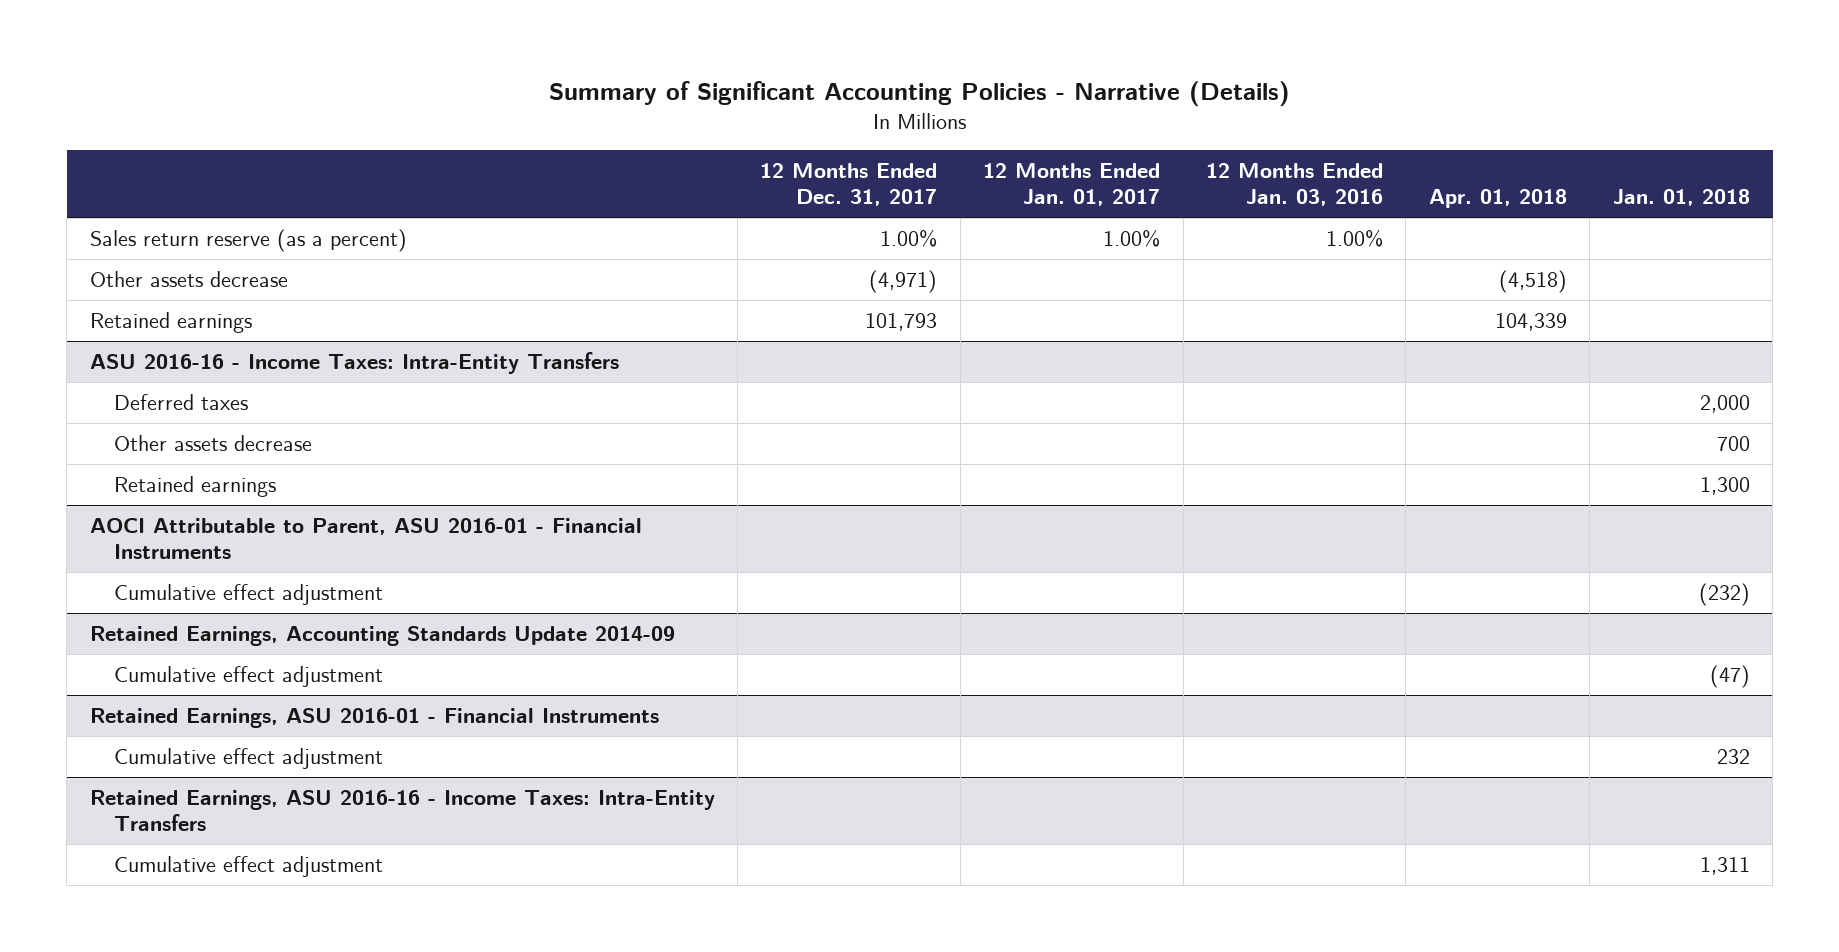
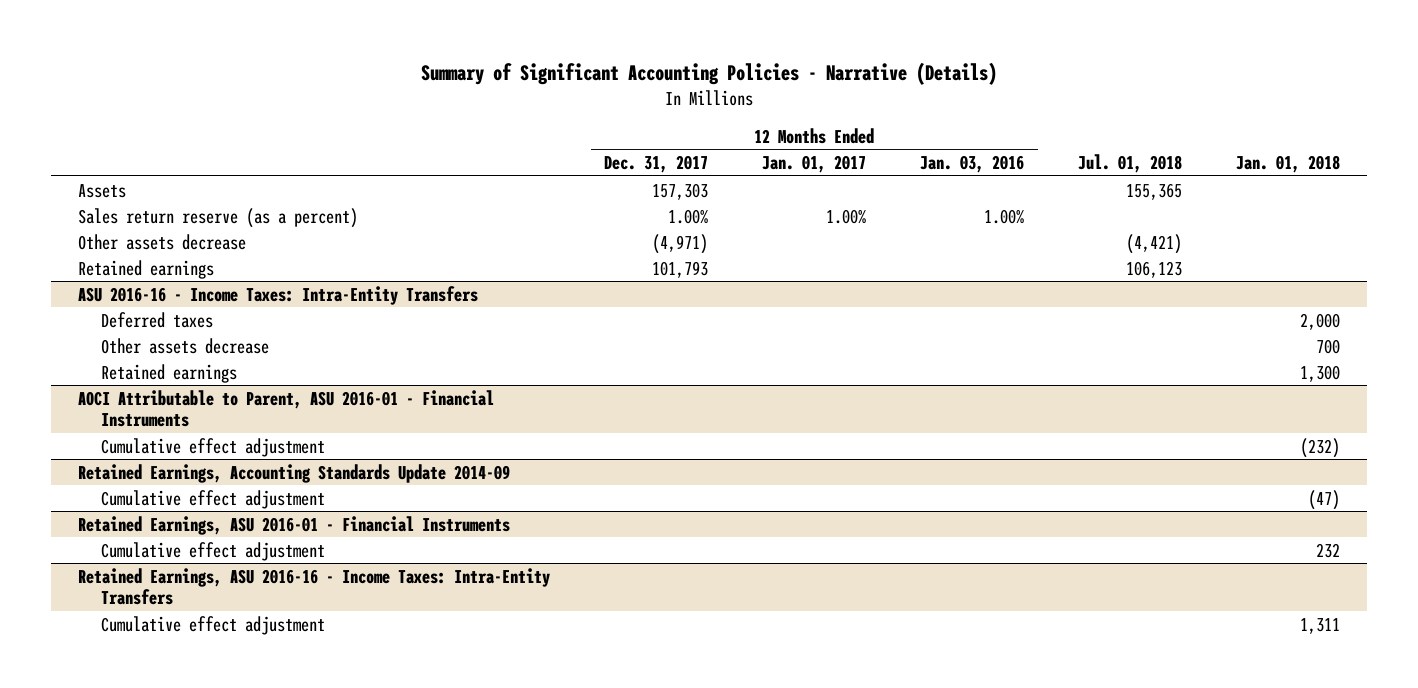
- | 12 Months Ended Dec. 31, 2017 | 12 Months Ended Jan. 01, 2017 | 12 Months Ended Jan. 03, 2016 | Apr. 01, 2018 | Jan. 01, 2018
+ | 12 Months Ended Dec. 31, 2017 | 12 Months Ended Jan. 01, 2017 | 12 Months Ended Jan. 03, 2016 | Jul. 01, 2018 | Jan. 01, 2018
+ Assets | 157,303 | | | 155,365 |

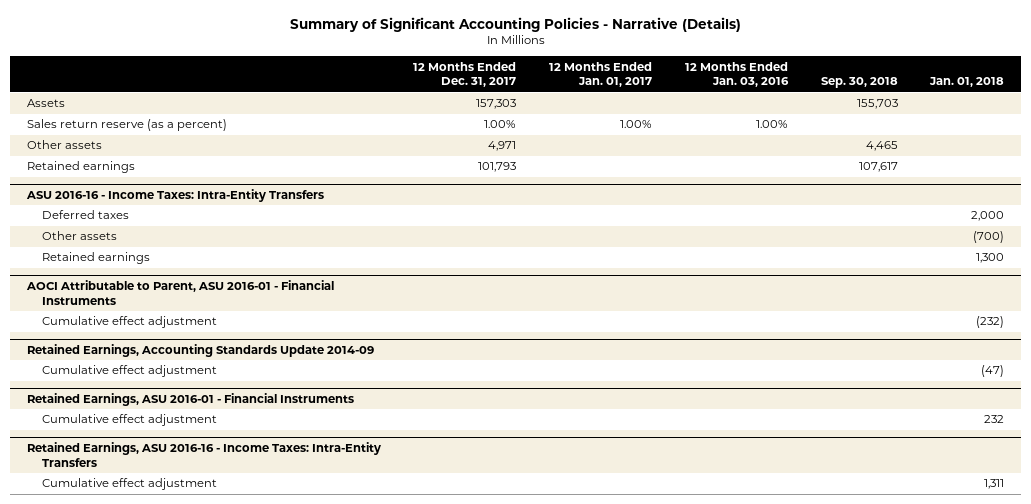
- | 12 Months Ended Dec. 31, 2017 | 12 Months Ended Jan. 01, 2017 | 12 Months Ended Jan. 03, 2016 | Jul. 01, 2018 | Jan. 01, 2018
+ | 12 Months Ended Dec. 31, 2017 | 12 Months Ended Jan. 01, 2017 | 12 Months Ended Jan. 03, 2016 | Sep. 30, 2018 | Jan. 01, 2018
- Other assets decrease | (4,971) | | | (4,421) |
+ Other assets | 4,971 | | | 4,465 |
@ ASU 2016-16 - Income Taxes: Intra-Entity Transfers
- Other assets decrease | | | | | 700
+ Other assets | | | | | (700)

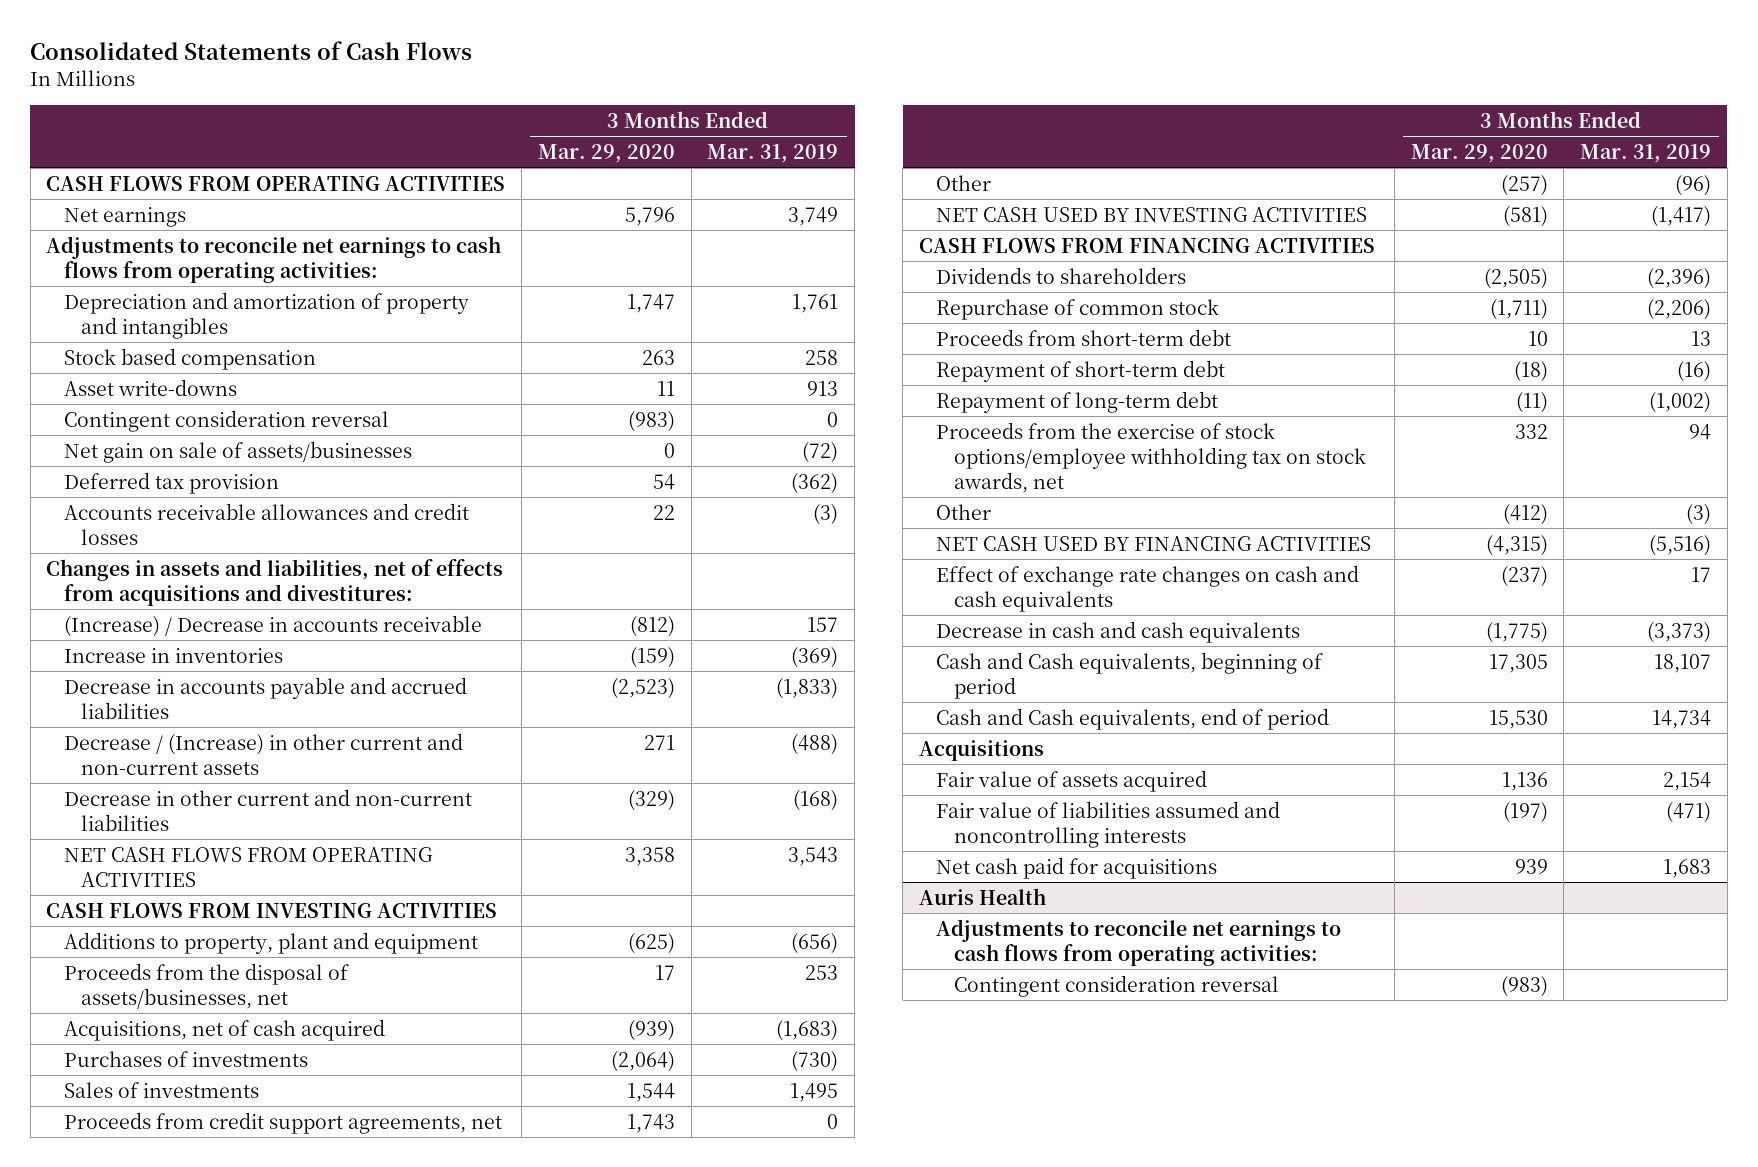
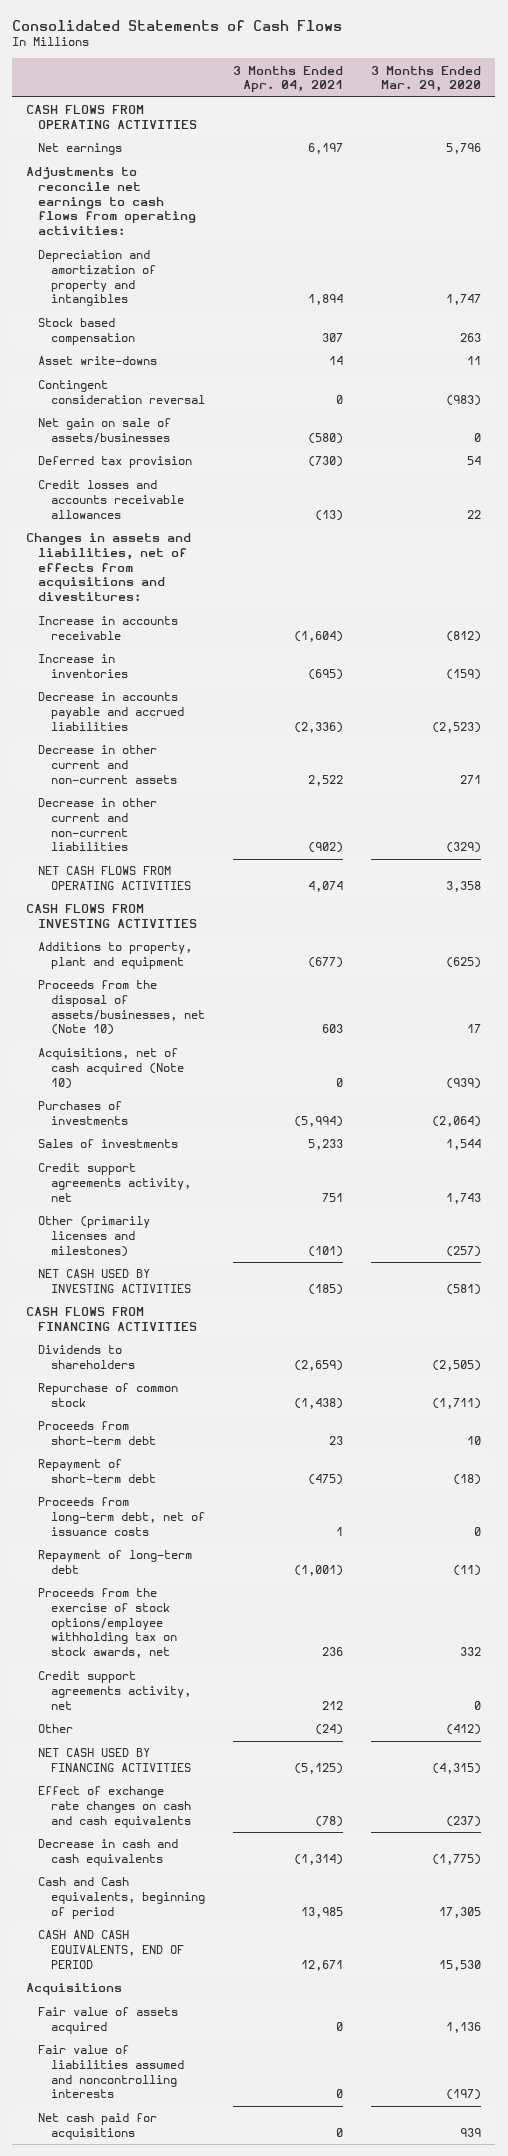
- | 3 Months Ended Mar. 29, 2020 | 3 Months Ended Mar. 31, 2019
+ | 3 Months Ended Apr. 04, 2021 | 3 Months Ended Mar. 29, 2020
- Accounts receivable allowances and credit losses | 22 | (3)
+ Credit losses and accounts receivable allowances | (13) | 22
- (Increase) / Decrease in accounts receivable | (812) | 157
+ Increase in accounts receivable | (1,604) | (812)
- Decrease / (Increase) in other current and non-current assets | 271 | (488)
+ Decrease in other current and non-current assets | 2,522 | 271
- Proceeds from the disposal of assets/businesses, net | 17 | 253
- Acquisitions, net of cash acquired | (939) | (1,683)
+ Proceeds from the disposal of assets/businesses, net (Note 10) | 603 | 17
+ Acquisitions, net of cash acquired (Note 10) | 0 | (939)
- Proceeds from credit support agreements, net | 1,743 | 0
- Other | (257) | (96)
+ Credit support agreements activity, net | 751 | 1,743
+ Other (primarily licenses and milestones) | (101) | (257)
+ Proceeds from long-term debt, net of issuance costs | 1 | 0
+ Credit support agreements activity, net | 212 | 0
- Cash and Cash equivalents, end of period | 15,530 | 14,734
+ CASH AND CASH EQUIVALENTS, END OF PERIOD | 12,671 | 15,530
- Auris Health
- Adjustments to reconcile net earnings to cash flows from operating activities:
- Contingent consideration reversal | (983) |

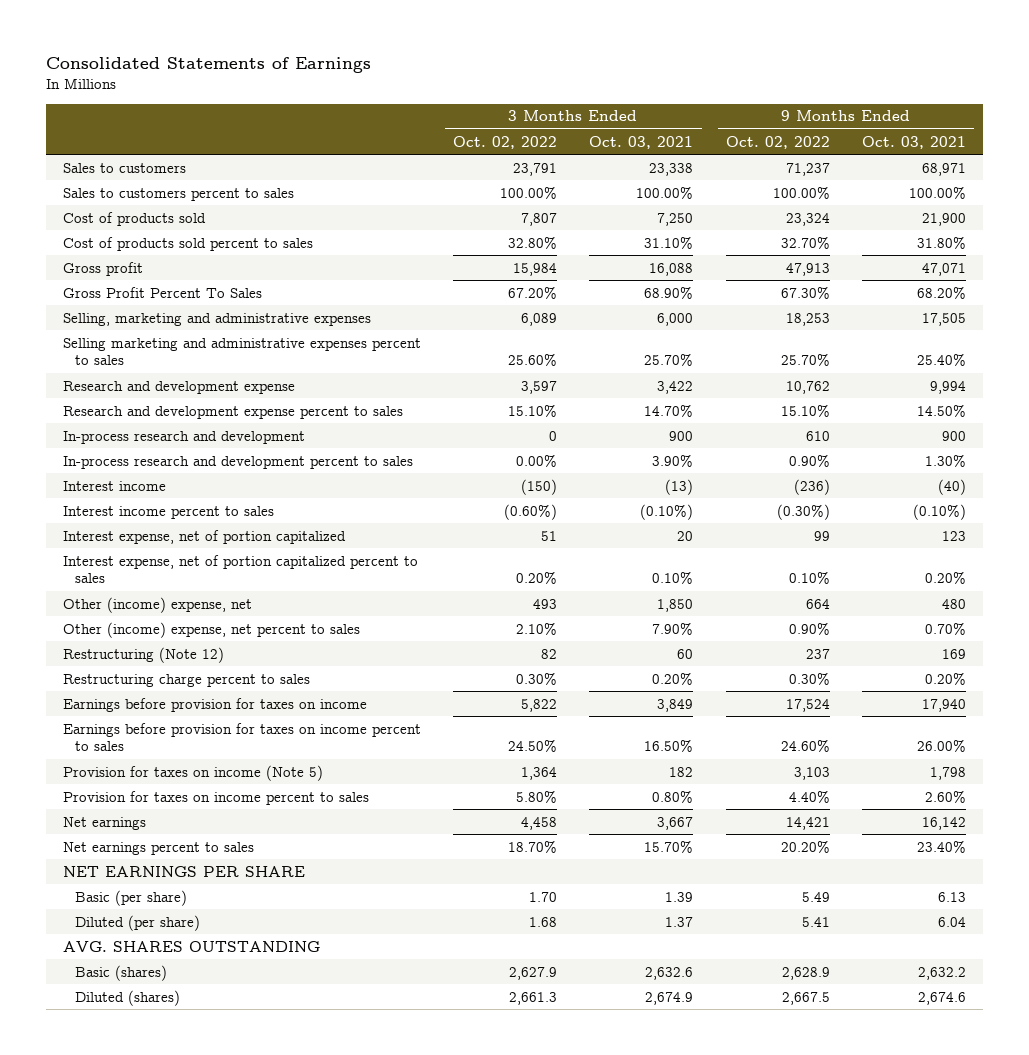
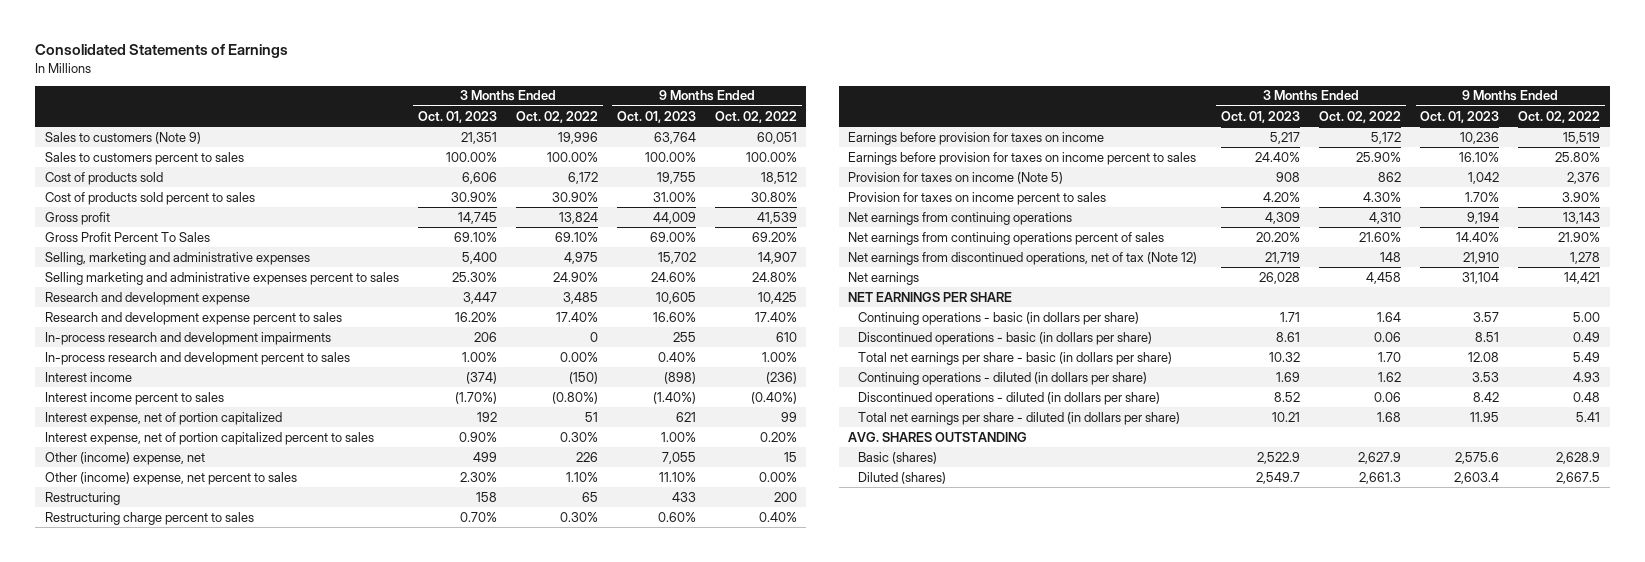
- | 3 Months Ended Oct. 02, 2022 | 3 Months Ended Oct. 03, 2021 | 9 Months Ended Oct. 02, 2022 | 9 Months Ended Oct. 03, 2021
+ | 3 Months Ended Oct. 01, 2023 | 3 Months Ended Oct. 02, 2022 | 9 Months Ended Oct. 01, 2023 | 9 Months Ended Oct. 02, 2022
- Sales to customers | 23,791 | 23,338 | 71,237 | 68,971
+ Sales to customers (Note 9) | 21,351 | 19,996 | 63,764 | 60,051
- Cost of products sold | 7,807 | 7,250 | 23,324 | 21,900
- Cost of products sold percent to sales | 32.80% | 31.10% | 32.70% | 31.80%
- Gross profit | 15,984 | 16,088 | 47,913 | 47,071
- Gross Profit Percent To Sales | 67.20% | 68.90% | 67.30% | 68.20%
- Selling, marketing and administrative expenses | 6,089 | 6,000 | 18,253 | 17,505
- Selling marketing and administrative expenses percent to sales | 25.60% | 25.70% | 25.70% | 25.40%
- Research and development expense | 3,597 | 3,422 | 10,762 | 9,994
- Research and development expense percent to sales | 15.10% | 14.70% | 15.10% | 14.50%
- In-process research and development | 0 | 900 | 610 | 900
- In-process research and development percent to sales | 0.00% | 3.90% | 0.90% | 1.30%
+ Cost of products sold | 6,606 | 6,172 | 19,755 | 18,512
+ Cost of products sold percent to sales | 30.90% | 30.90% | 31.00% | 30.80%
+ Gross profit | 14,745 | 13,824 | 44,009 | 41,539
+ Gross Profit Percent To Sales | 69.10% | 69.10% | 69.00% | 69.20%
+ Selling, marketing and administrative expenses | 5,400 | 4,975 | 15,702 | 14,907
+ Selling marketing and administrative expenses percent to sales | 25.30% | 24.90% | 24.60% | 24.80%
+ Research and development expense | 3,447 | 3,485 | 10,605 | 10,425
+ Research and development expense percent to sales | 16.20% | 17.40% | 16.60% | 17.40%
+ In-process research and development impairments | 206 | 0 | 255 | 610
+ In-process research and development percent to sales | 1.00% | 0.00% | 0.40% | 1.00%
- Interest income percent to sales | (0.60%) | (0.10%) | (0.30%) | (0.10%)
+ Interest income percent to sales | (1.70%) | (0.80%) | (1.40%) | (0.40%)
- Interest expense, net of portion capitalized percent to sales | 0.20% | 0.10% | 0.10% | 0.20%
- Other (income) expense, net | 493 | 1,850 | 664 | 480
- Other (income) expense, net percent to sales | 2.10% | 7.90% | 0.90% | 0.70%
- Restructuring (Note 12) | 82 | 60 | 237 | 169
- Restructuring charge percent to sales | 0.30% | 0.20% | 0.30% | 0.20%
- Earnings before provision for taxes on income | 5,822 | 3,849 | 17,524 | 17,940
- Earnings before provision for taxes on income percent to sales | 24.50% | 16.50% | 24.60% | 26.00%
- Provision for taxes on income (Note 5) | 1,364 | 182 | 3,103 | 1,798
- Provision for taxes on income percent to sales | 5.80% | 0.80% | 4.40% | 2.60%
+ Interest expense, net of portion capitalized percent to sales | 0.90% | 0.30% | 1.00% | 0.20%
+ Other (income) expense, net | 499 | 226 | 7,055 | 15
+ Other (income) expense, net percent to sales | 2.30% | 1.10% | 11.10% | 0.00%
+ Restructuring | 158 | 65 | 433 | 200
+ Restructuring charge percent to sales | 0.70% | 0.30% | 0.60% | 0.40%
+ Earnings before provision for taxes on income | 5,217 | 5,172 | 10,236 | 15,519
+ Earnings before provision for taxes on income percent to sales | 24.40% | 25.90% | 16.10% | 25.80%
+ Provision for taxes on income (Note 5) | 908 | 862 | 1,042 | 2,376
+ Provision for taxes on income percent to sales | 4.20% | 4.30% | 1.70% | 3.90%
+ Net earnings from continuing operations | 4,309 | 4,310 | 9,194 | 13,143
+ Net earnings from continuing operations percent of sales | 20.20% | 21.60% | 14.40% | 21.90%
+ Net earnings from discontinued operations, net of tax (Note 12) | 21,719 | 148 | 21,910 | 1,278
- Net earnings percent to sales | 18.70% | 15.70% | 20.20% | 23.40%
- Basic (per share) | 1.70 | 1.39 | 5.49 | 6.13
- Diluted (per share) | 1.68 | 1.37 | 5.41 | 6.04
+ Continuing operations - basic (in dollars per share) | 1.71 | 1.64 | 3.57 | 5.00
+ Discontinued operations - basic (in dollars per share) | 8.61 | 0.06 | 8.51 | 0.49
+ Total net earnings per share - basic (in dollars per share) | 10.32 | 1.70 | 12.08 | 5.49
+ Continuing operations - diluted (in dollars per share) | 1.69 | 1.62 | 3.53 | 4.93
+ Discontinued operations - diluted (in dollars per share) | 8.52 | 0.06 | 8.42 | 0.48
+ Total net earnings per share - diluted (in dollars per share) | 10.21 | 1.68 | 11.95 | 5.41

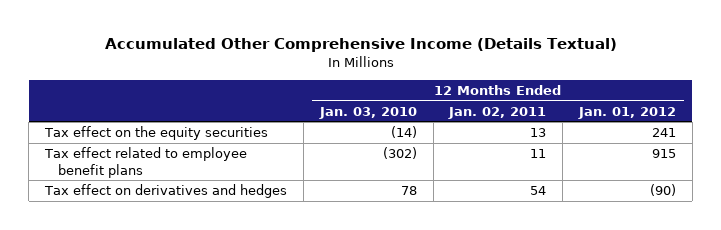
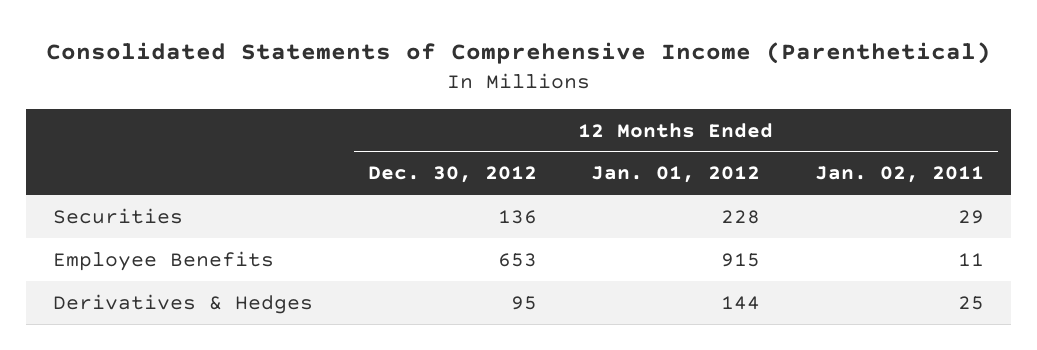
- Accumulated Other Comprehensive Income (Details Textual)
+ Consolidated Statements of Comprehensive Income (Parenthetical)
- | 12 Months Ended Jan. 03, 2010 | 12 Months Ended Jan. 02, 2011 | 12 Months Ended Jan. 01, 2012
+ | 12 Months Ended Dec. 30, 2012 | 12 Months Ended Jan. 01, 2012 | 12 Months Ended Jan. 02, 2011
- Tax effect on the equity securities | (14) | 13 | 241
- Tax effect related to employee benefit plans | (302) | 11 | 915
- Tax effect on derivatives and hedges | 78 | 54 | (90)
+ Securities | 136 | 228 | 29
+ Employee Benefits | 653 | 915 | 11
+ Derivatives & Hedges | 95 | 144 | 25

